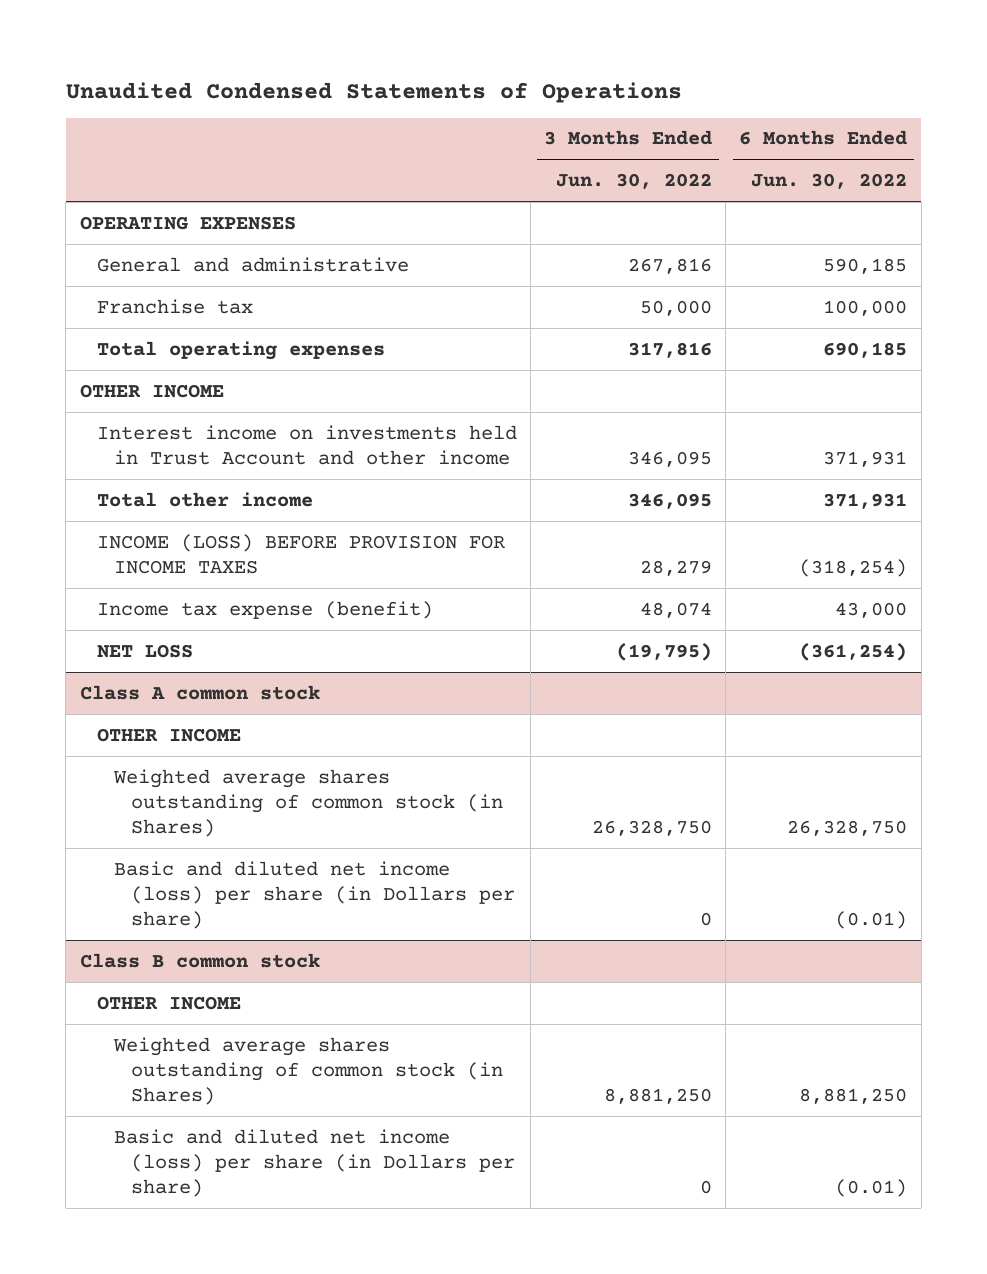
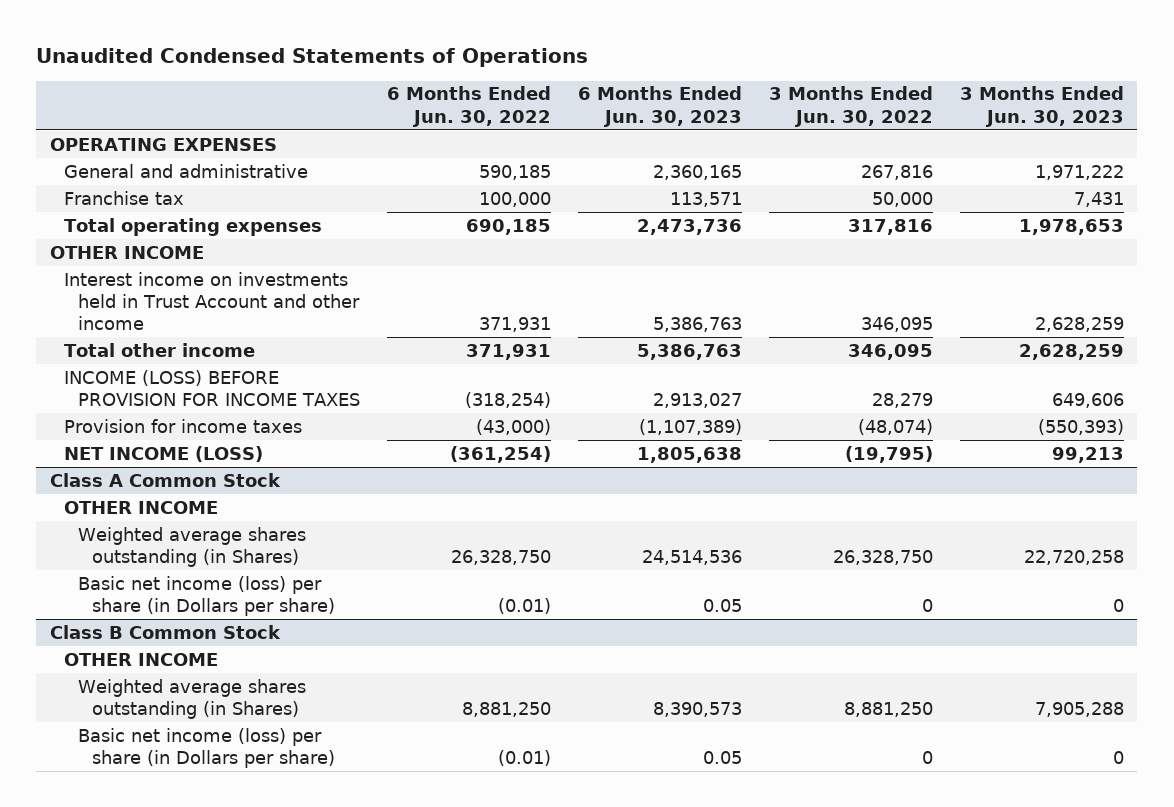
- | 3 Months Ended Jun. 30, 2022 | 6 Months Ended Jun. 30, 2022
+ | 6 Months Ended Jun. 30, 2022 | 6 Months Ended Jun. 30, 2023 | 3 Months Ended Jun. 30, 2022 | 3 Months Ended Jun. 30, 2023
- Income tax expense (benefit) | 48,074 | 43,000
- NET LOSS | (19,795) | (361,254)
- Class A common stock
+ Provision for income taxes | (43,000) | (1,107,389) | (48,074) | (550,393)
+ NET INCOME (LOSS) | (361,254) | 1,805,638 | (19,795) | 99,213
+ Class A Common Stock
- Weighted average shares outstanding of common stock (in Shares) | 26,328,750 | 26,328,750
- Basic and diluted net income (loss) per share (in Dollars per share) | 0 | (0.01)
- Class B common stock
+ Weighted average shares outstanding (in Shares) | 26,328,750 | 24,514,536 | 26,328,750 | 22,720,258
+ Basic net income (loss) per share (in Dollars per share) | (0.01) | 0.05 | 0 | 0
+ Class B Common Stock
- Weighted average shares outstanding of common stock (in Shares) | 8,881,250 | 8,881,250
- Basic and diluted net income (loss) per share (in Dollars per share) | 0 | (0.01)
+ Weighted average shares outstanding (in Shares) | 8,881,250 | 8,390,573 | 8,881,250 | 7,905,288
+ Basic net income (loss) per share (in Dollars per share) | (0.01) | 0.05 | 0 | 0

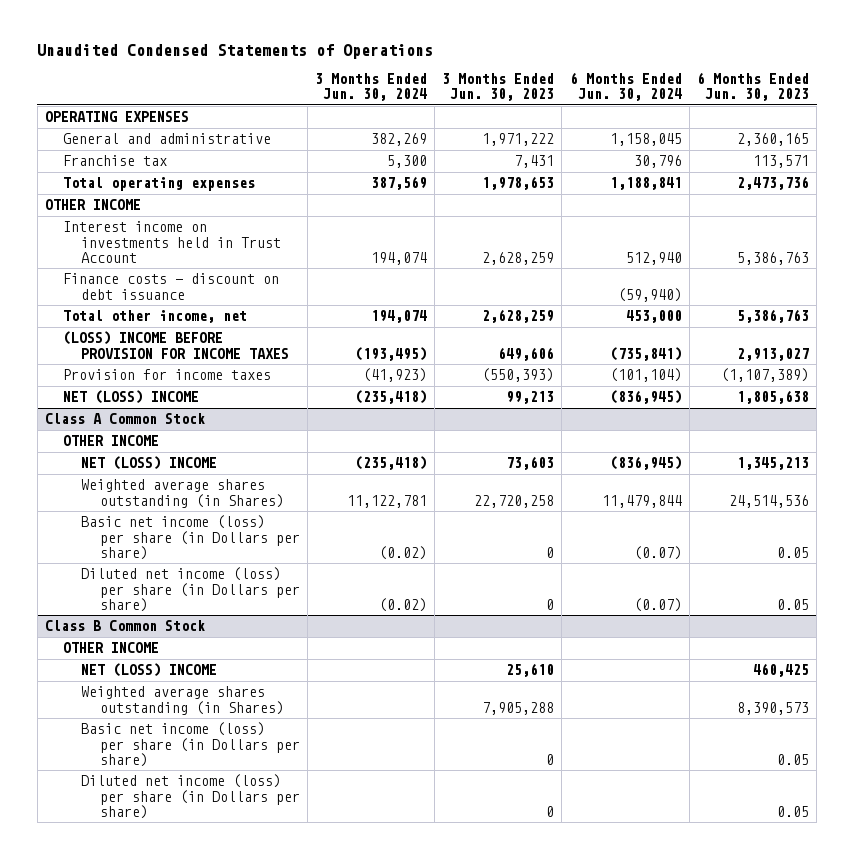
- | 6 Months Ended Jun. 30, 2022 | 6 Months Ended Jun. 30, 2023 | 3 Months Ended Jun. 30, 2022 | 3 Months Ended Jun. 30, 2023
+ | 3 Months Ended Jun. 30, 2024 | 3 Months Ended Jun. 30, 2023 | 6 Months Ended Jun. 30, 2024 | 6 Months Ended Jun. 30, 2023
- Interest income on investments held in Trust Account and other income | 371,931 | 5,386,763 | 346,095 | 2,628,259
- Total other income | 371,931 | 5,386,763 | 346,095 | 2,628,259
- INCOME (LOSS) BEFORE PROVISION FOR INCOME TAXES | (318,254) | 2,913,027 | 28,279 | 649,606
+ Interest income on investments held in Trust Account | 194,074 | 2,628,259 | 512,940 | 5,386,763
+ Finance costs - discount on debt issuance | | | (59,940) |
+ Total other income, net | 194,074 | 2,628,259 | 453,000 | 5,386,763
+ (LOSS) INCOME BEFORE PROVISION FOR INCOME TAXES | (193,495) | 649,606 | (735,841) | 2,913,027
- NET INCOME (LOSS) | (361,254) | 1,805,638 | (19,795) | 99,213
+ NET (LOSS) INCOME | (235,418) | 99,213 | (836,945) | 1,805,638
@ Class A Common Stock
+ NET (LOSS) INCOME | (235,418) | 73,603 | (836,945) | 1,345,213
+ Diluted net income (loss) per share (in Dollars per share) | (0.02) | 0 | (0.07) | 0.05
@ Class B Common Stock
+ NET (LOSS) INCOME | | 25,610 | | 460,425
+ Diluted net income (loss) per share (in Dollars per share) | | 0 | | 0.05

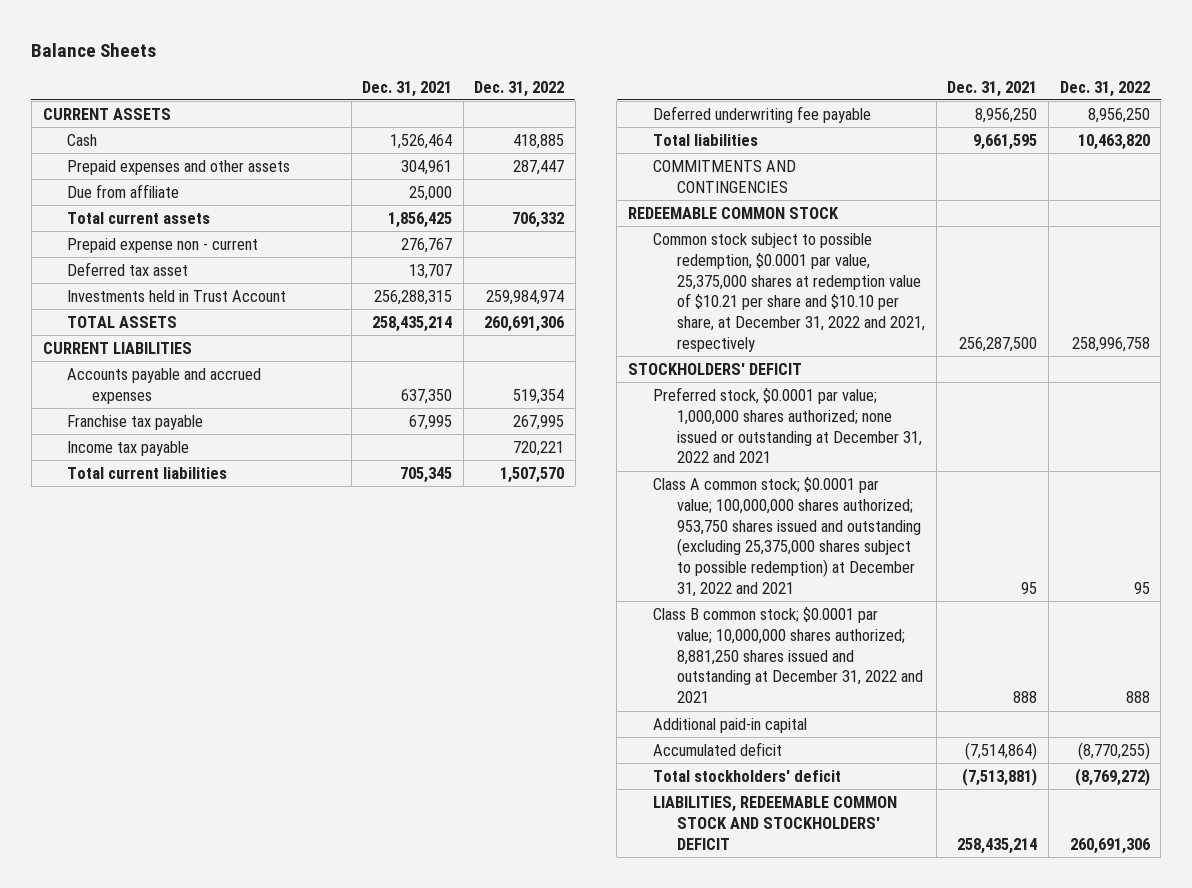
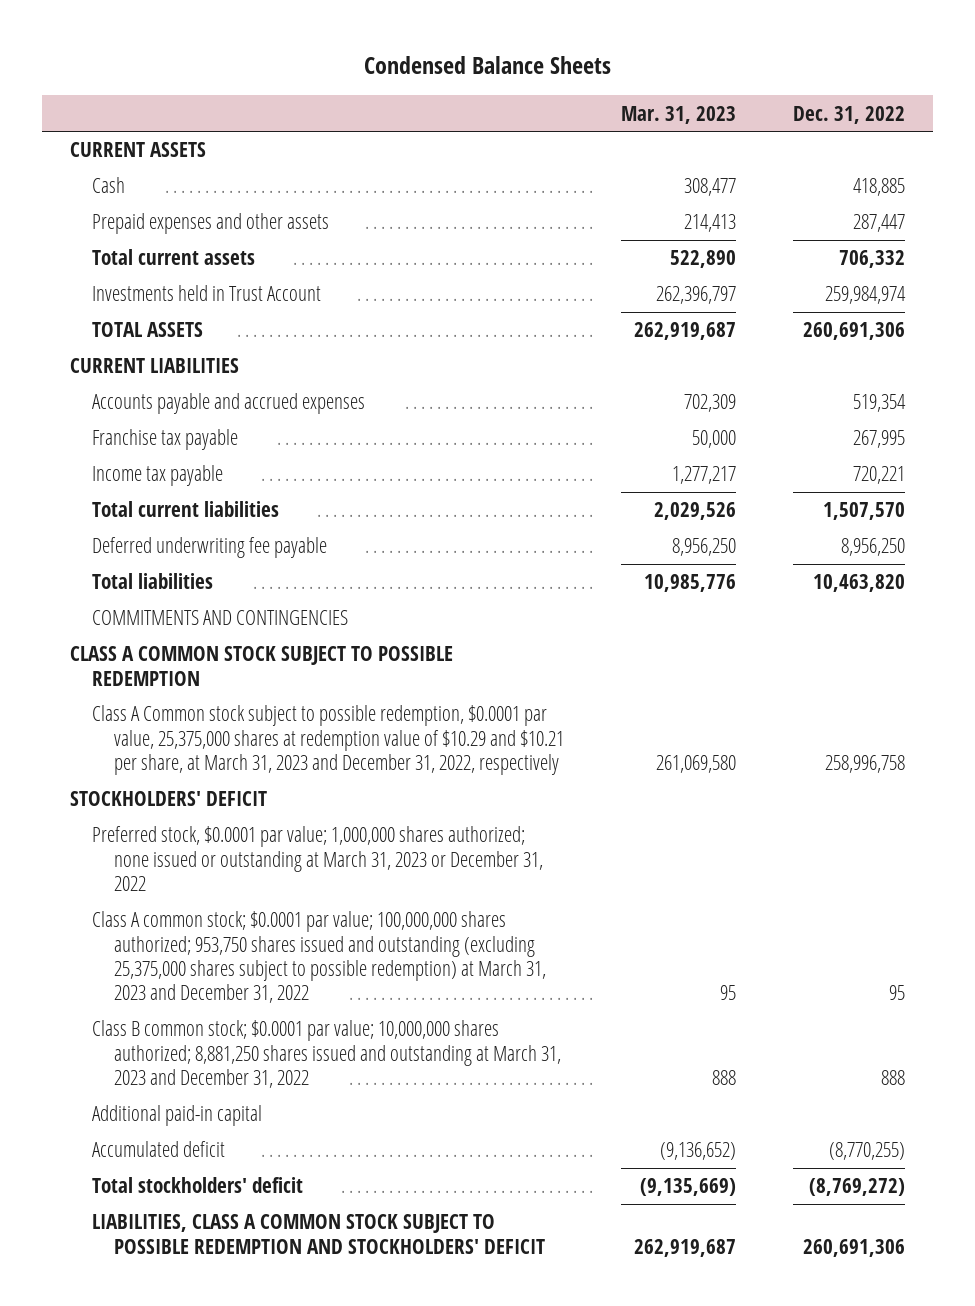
- Balance Sheets
+ Condensed Balance Sheets
- | Dec. 31, 2021 | Dec. 31, 2022
+ | Mar. 31, 2023 | Dec. 31, 2022
- Due from affiliate | 25,000 |
- Prepaid expense non - current | 276,767 |
- Deferred tax asset | 13,707 |
- REDEEMABLE COMMON STOCK
- Common stock subject to possible redemption, $0.0001 par value, 25,375,000 shares at redemption value of $10.21 per share and $10.10 per share, at December 31, 2022 and 2021, respectively | 256,287,500 | 258,996,758
+ CLASS A COMMON STOCK SUBJECT TO POSSIBLE REDEMPTION
+ Class A Common stock subject to possible redemption, $0.0001 par value, 25,375,000 shares at redemption value of $10.29 and $10.21 per share, at March 31, 2023 and December 31, 2022, respectively | 261,069,580 | 258,996,758
- Preferred stock, $0.0001 par value; 1,000,000 shares authorized; none issued or outstanding at December 31, 2022 and 2021
- Class A common stock; $0.0001 par value; 100,000,000 shares authorized; 953,750 shares issued and outstanding (excluding 25,375,000 shares subject to possible redemption) at December 31, 2022 and 2021 | 95 | 95
- Class B common stock; $0.0001 par value; 10,000,000 shares authorized; 8,881,250 shares issued and outstanding at December 31, 2022 and 2021 | 888 | 888
+ Preferred stock, $0.0001 par value; 1,000,000 shares authorized; none issued or outstanding at March 31, 2023 or December 31, 2022
+ Class A common stock; $0.0001 par value; 100,000,000 shares authorized; 953,750 shares issued and outstanding (excluding 25,375,000 shares subject to possible redemption) at March 31, 2023 and December 31, 2022 | 95 | 95
+ Class B common stock; $0.0001 par value; 10,000,000 shares authorized; 8,881,250 shares issued and outstanding at March 31, 2023 and December 31, 2022 | 888 | 888
- LIABILITIES, REDEEMABLE COMMON STOCK AND STOCKHOLDERS' DEFICIT | 258,435,214 | 260,691,306
+ LIABILITIES, CLASS A COMMON STOCK SUBJECT TO POSSIBLE REDEMPTION AND STOCKHOLDERS' DEFICIT | 262,919,687 | 260,691,306

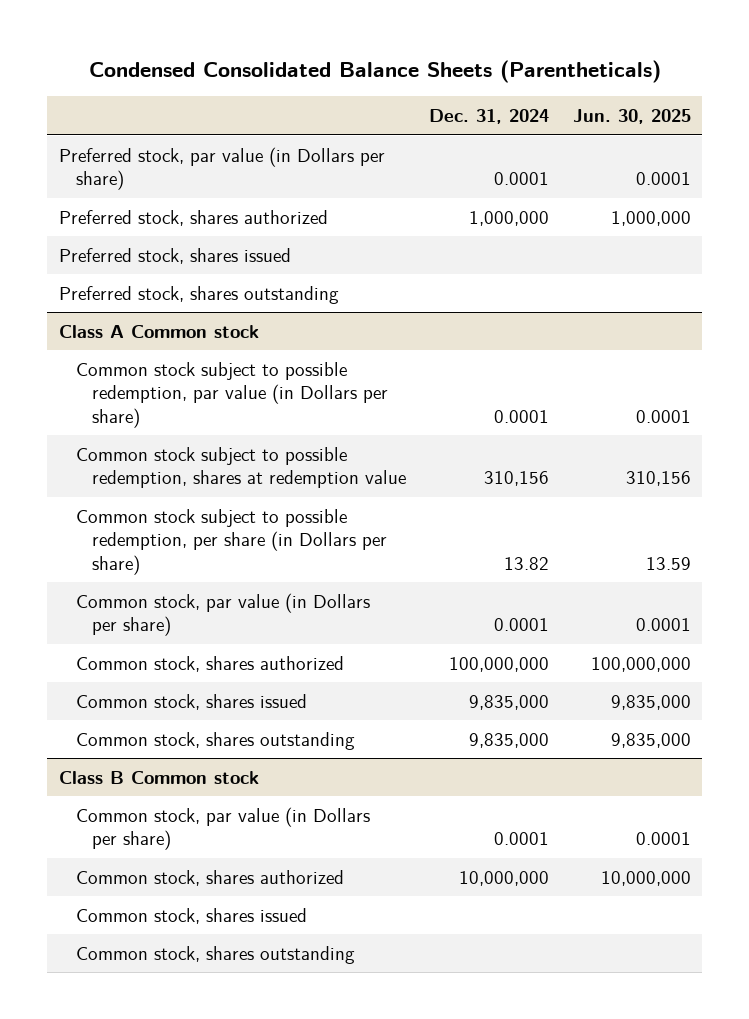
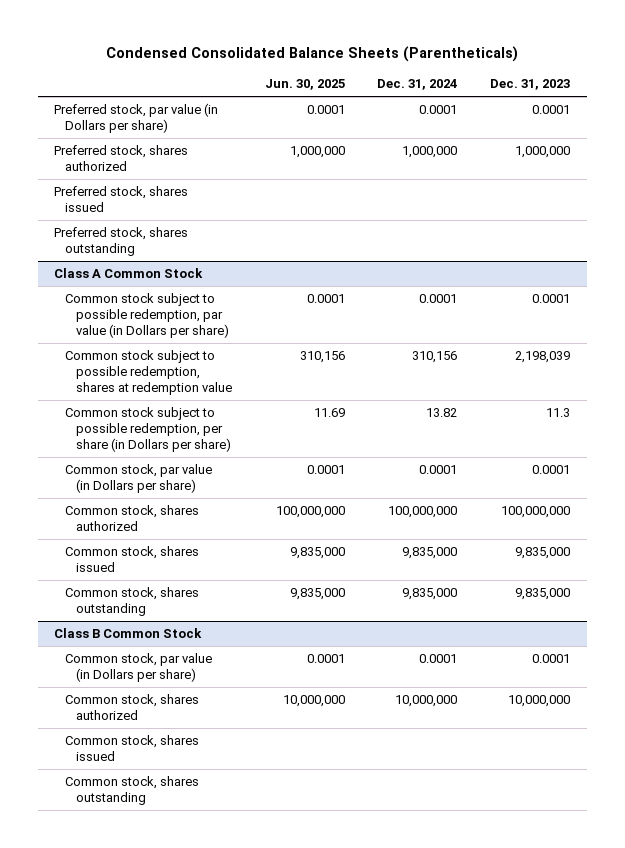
- | Dec. 31, 2024 | Jun. 30, 2025
+ | Jun. 30, 2025 | Dec. 31, 2024 | Dec. 31, 2023
- Class A Common stock
+ Class A Common Stock
- Common stock subject to possible redemption, per share (in Dollars per share) | 13.82 | 13.59
+ Common stock subject to possible redemption, per share (in Dollars per share) | 11.69 | 13.82 | 11.3
- Class B Common stock
+ Class B Common Stock

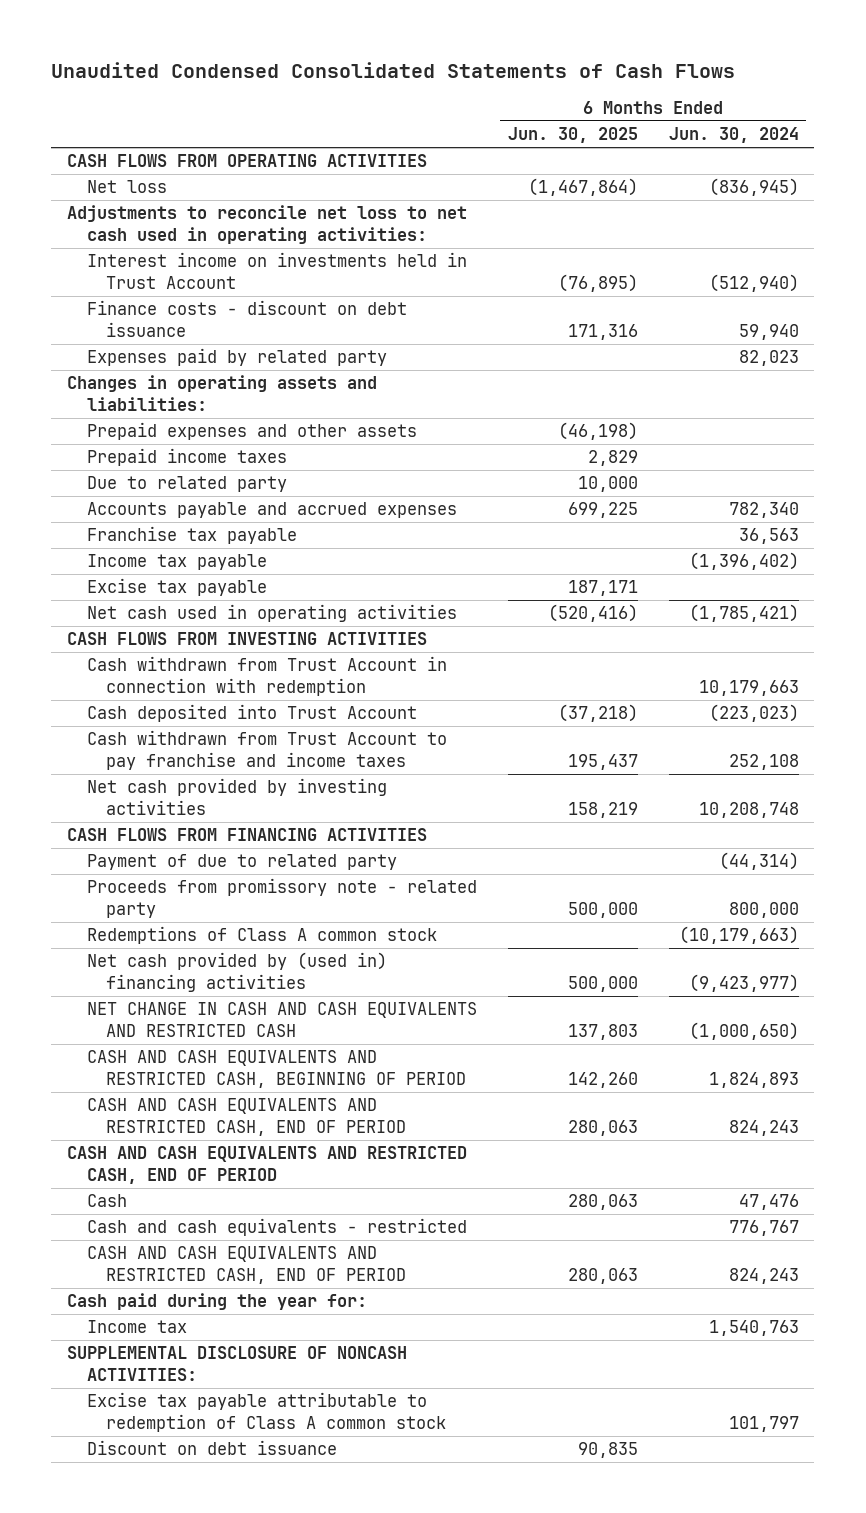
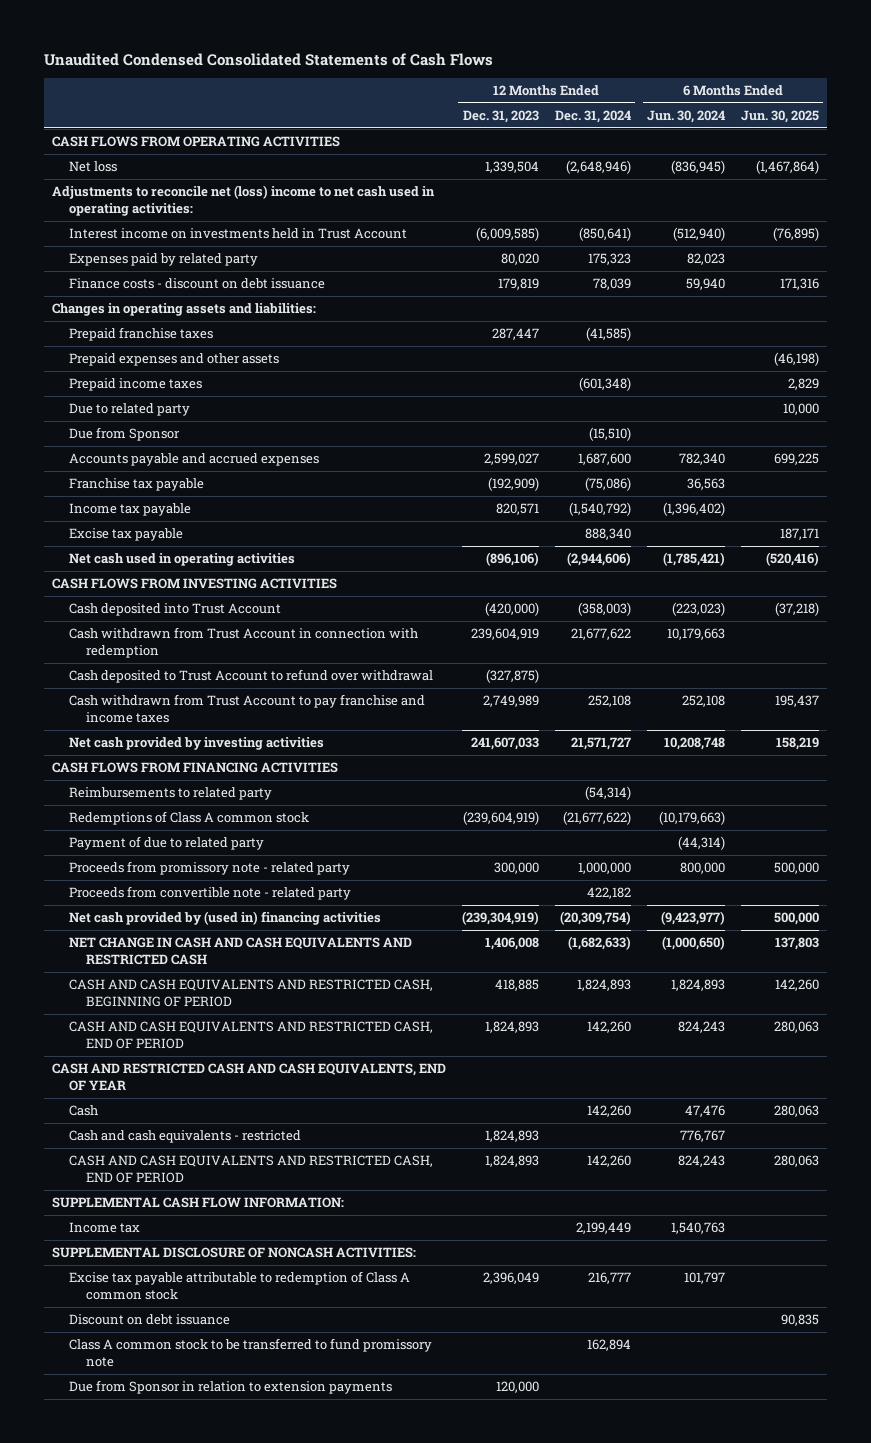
- | 6 Months Ended Jun. 30, 2025 | 6 Months Ended Jun. 30, 2024
+ | 12 Months Ended Dec. 31, 2023 | 12 Months Ended Dec. 31, 2024 | 6 Months Ended Jun. 30, 2024 | 6 Months Ended Jun. 30, 2025
- Adjustments to reconcile net loss to net cash used in operating activities:
+ Adjustments to reconcile net (loss) income to net cash used in operating activities:
moved down: Finance costs - discount on debt issuance | 179,819 | 78,039 | 59,940 | 171,316
+ Prepaid franchise taxes | 287,447 | (41,585) | |
+ Due from Sponsor | | (15,510) | |
moved down: Cash withdrawn from Trust Account in connection with redemption | 239,604,919 | 21,677,622 | 10,179,663 |
+ Cash deposited to Trust Account to refund over withdrawal | (327,875) | | |
+ Reimbursements to related party | | (54,314) | |
moved up: Redemptions of Class A common stock | (239,604,919) | (21,677,622) | (10,179,663) |
+ Proceeds from convertible note - related party | | 422,182 | |
- CASH AND CASH EQUIVALENTS AND RESTRICTED CASH, END OF PERIOD
+ CASH AND RESTRICTED CASH AND CASH EQUIVALENTS, END OF YEAR
- Cash paid during the year for:
+ SUPPLEMENTAL CASH FLOW INFORMATION:
+ Class A common stock to be transferred to fund promissory note | | 162,894 | |
+ Due from Sponsor in relation to extension payments | 120,000 | | |

